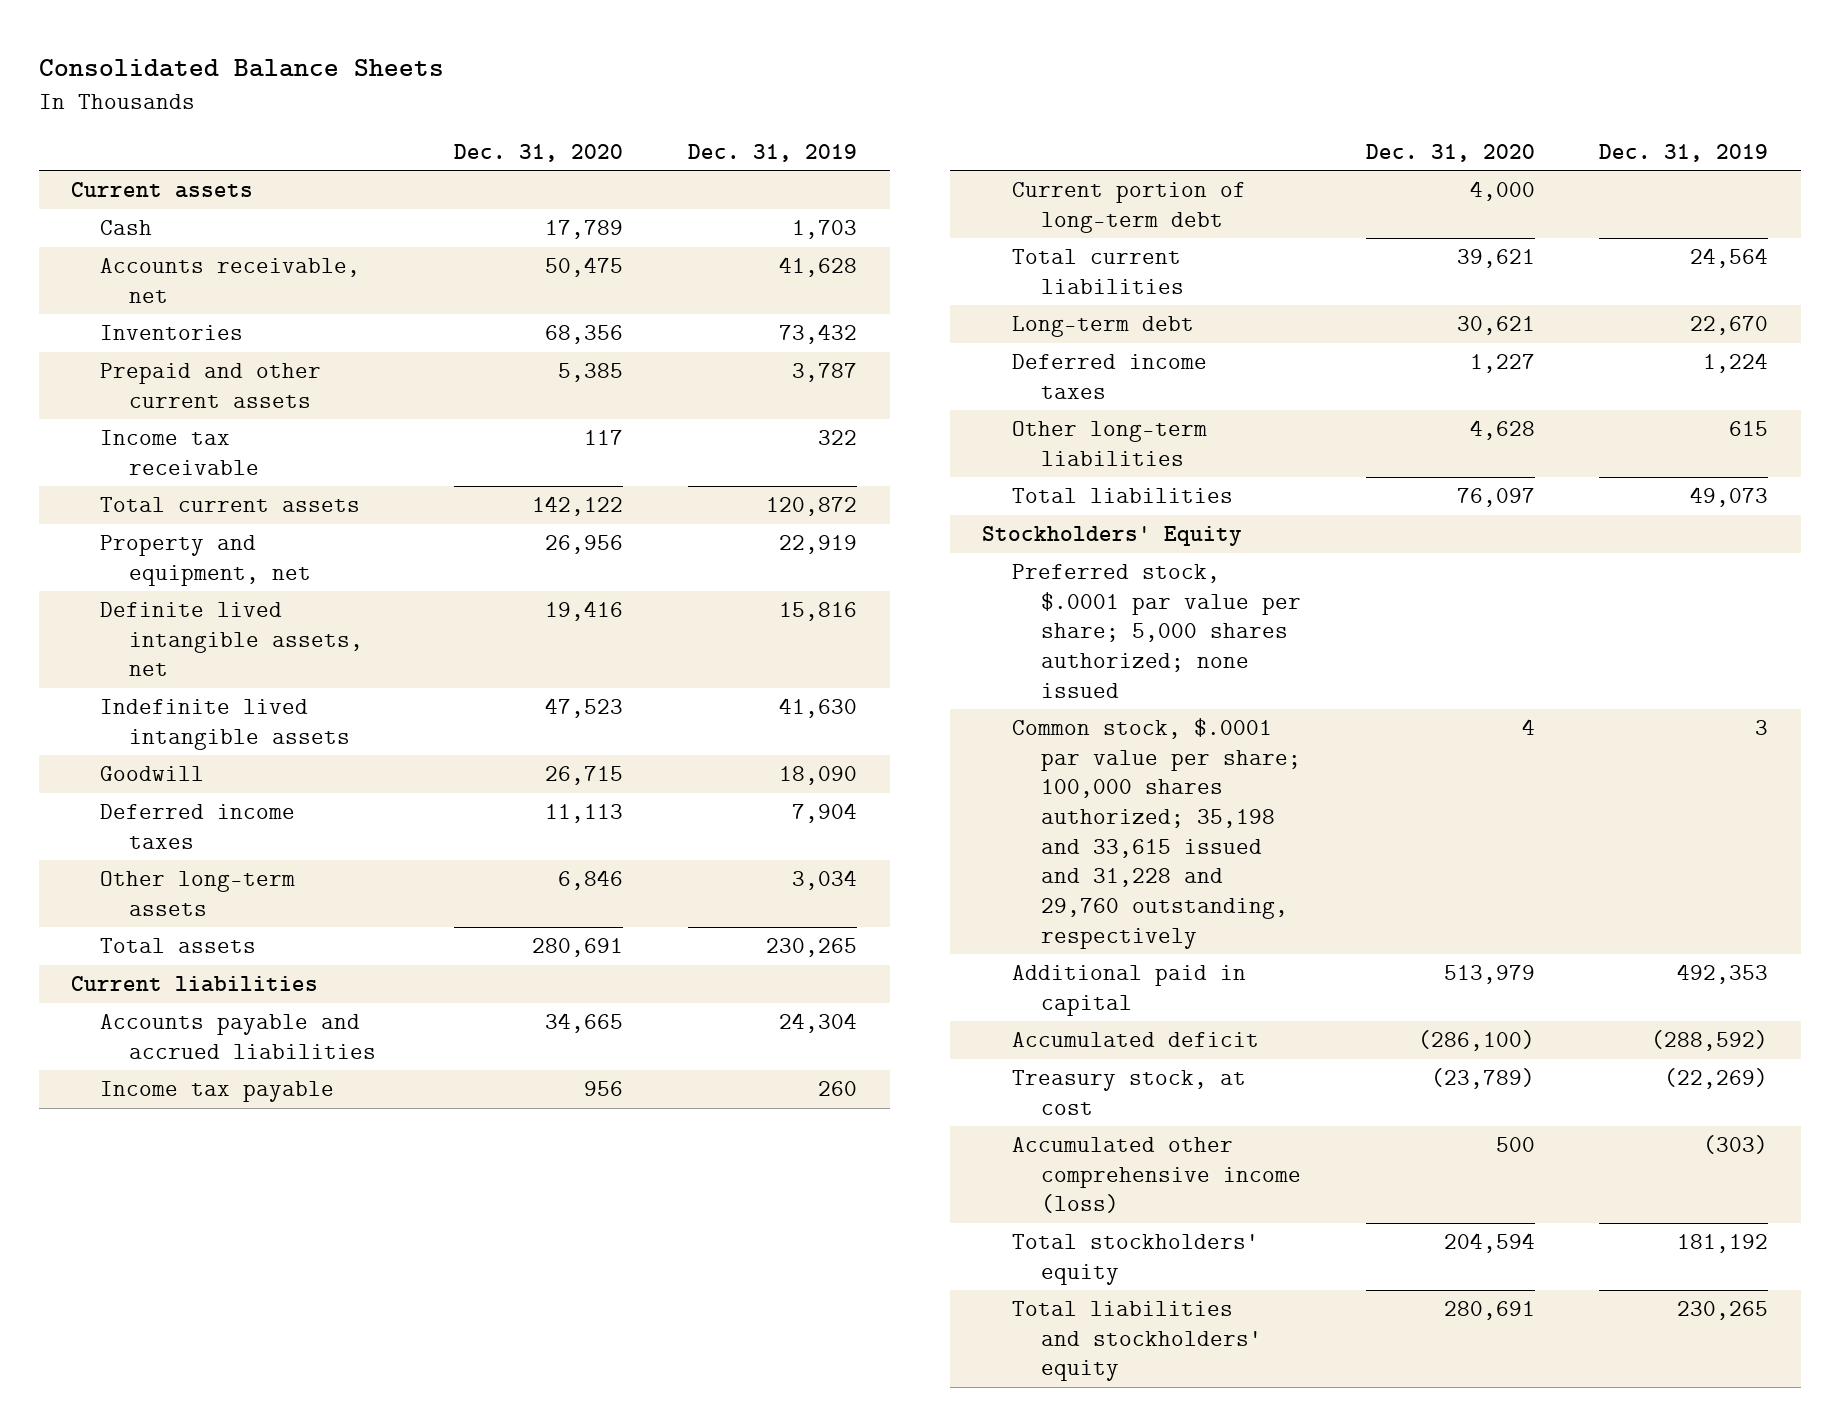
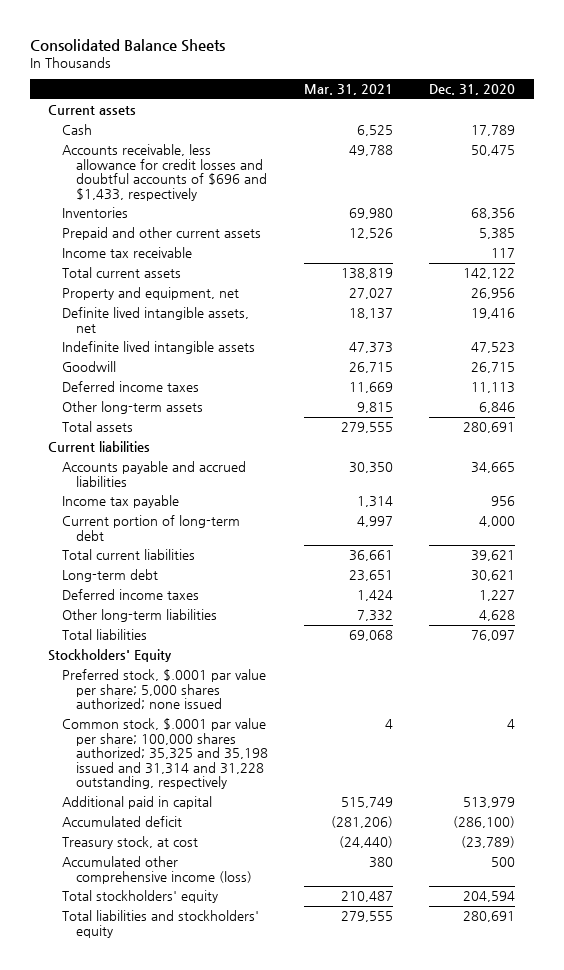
- | Dec. 31, 2020 | Dec. 31, 2019
+ | Mar. 31, 2021 | Dec. 31, 2020
- Accounts receivable, net | 50,475 | 41,628
+ Accounts receivable, less allowance for credit losses and doubtful accounts of $696 and $1,433, respectively | 49,788 | 50,475
- Common stock, $.0001 par value per share; 100,000 shares authorized; 35,198 and 33,615 issued and 31,228 and 29,760 outstanding, respectively | 4 | 3
+ Common stock, $.0001 par value per share; 100,000 shares authorized; 35,325 and 35,198 issued and 31,314 and 31,228 outstanding, respectively | 4 | 4

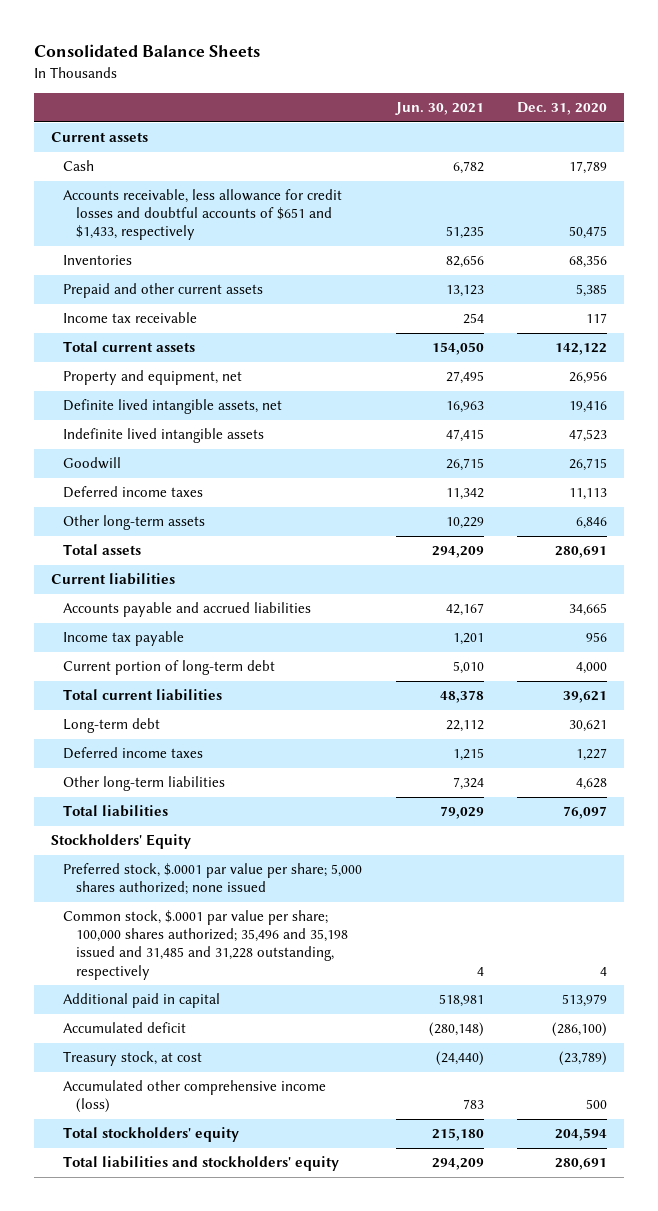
- | Mar. 31, 2021 | Dec. 31, 2020
+ | Jun. 30, 2021 | Dec. 31, 2020
- Accounts receivable, less allowance for credit losses and doubtful accounts of $696 and $1,433, respectively | 49,788 | 50,475
+ Accounts receivable, less allowance for credit losses and doubtful accounts of $651 and $1,433, respectively | 51,235 | 50,475
- Common stock, $.0001 par value per share; 100,000 shares authorized; 35,325 and 35,198 issued and 31,314 and 31,228 outstanding, respectively | 4 | 4
+ Common stock, $.0001 par value per share; 100,000 shares authorized; 35,496 and 35,198 issued and 31,485 and 31,228 outstanding, respectively | 4 | 4

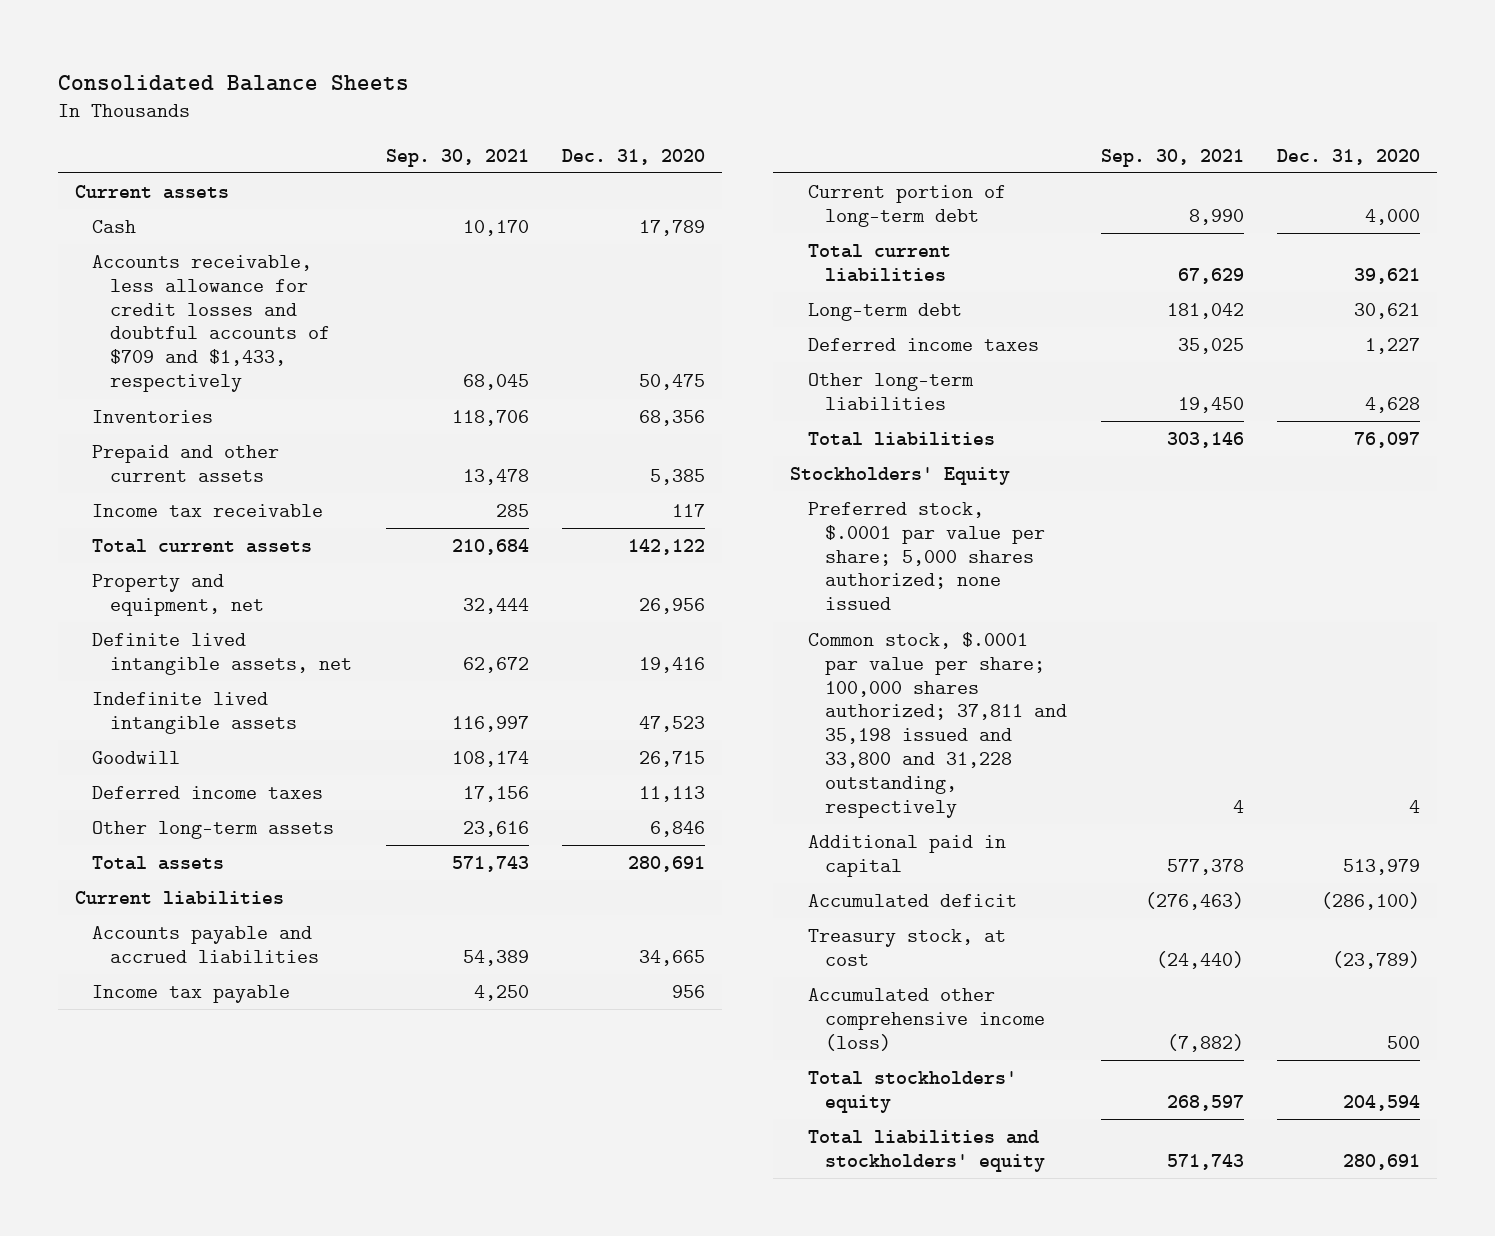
- | Jun. 30, 2021 | Dec. 31, 2020
+ | Sep. 30, 2021 | Dec. 31, 2020
- Accounts receivable, less allowance for credit losses and doubtful accounts of $651 and $1,433, respectively | 51,235 | 50,475
+ Accounts receivable, less allowance for credit losses and doubtful accounts of $709 and $1,433, respectively | 68,045 | 50,475
- Common stock, $.0001 par value per share; 100,000 shares authorized; 35,496 and 35,198 issued and 31,485 and 31,228 outstanding, respectively | 4 | 4
+ Common stock, $.0001 par value per share; 100,000 shares authorized; 37,811 and 35,198 issued and 33,800 and 31,228 outstanding, respectively | 4 | 4

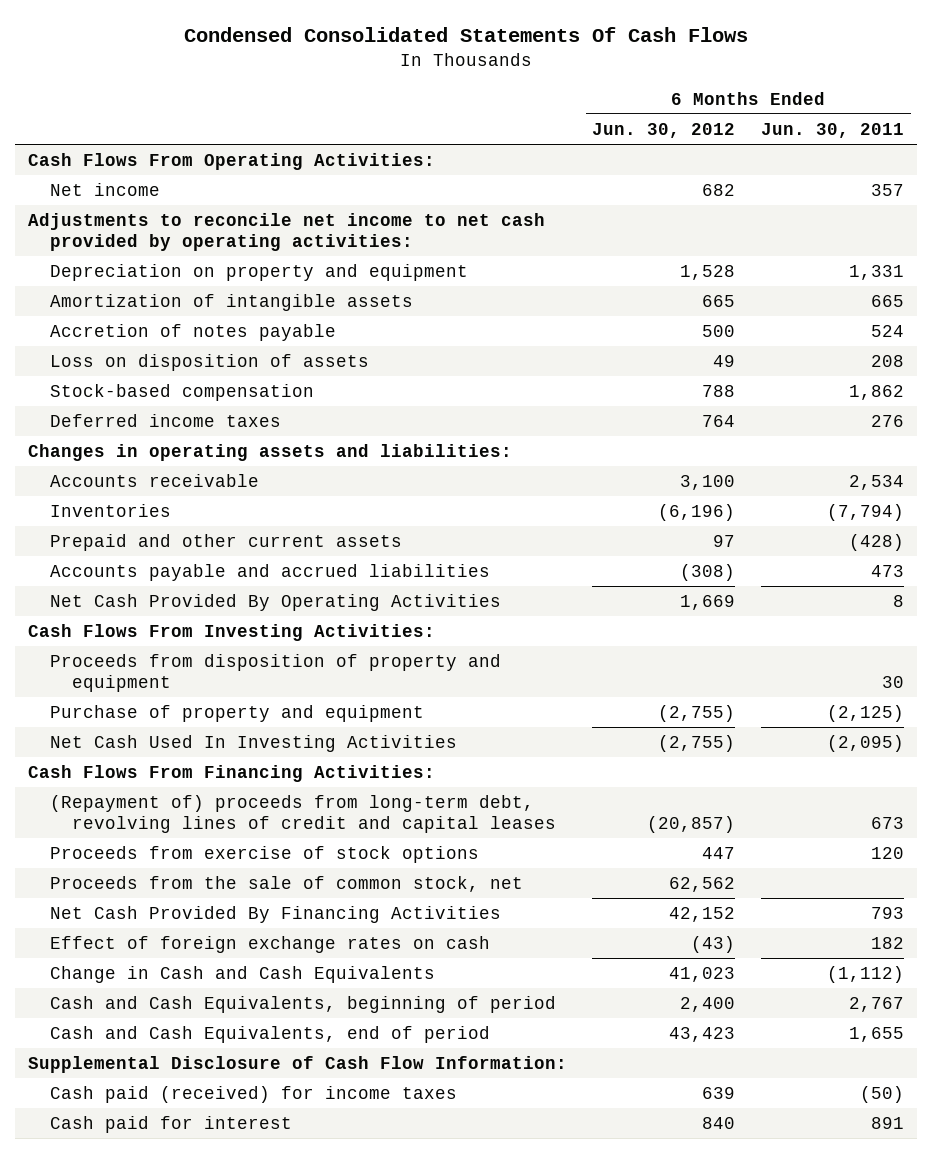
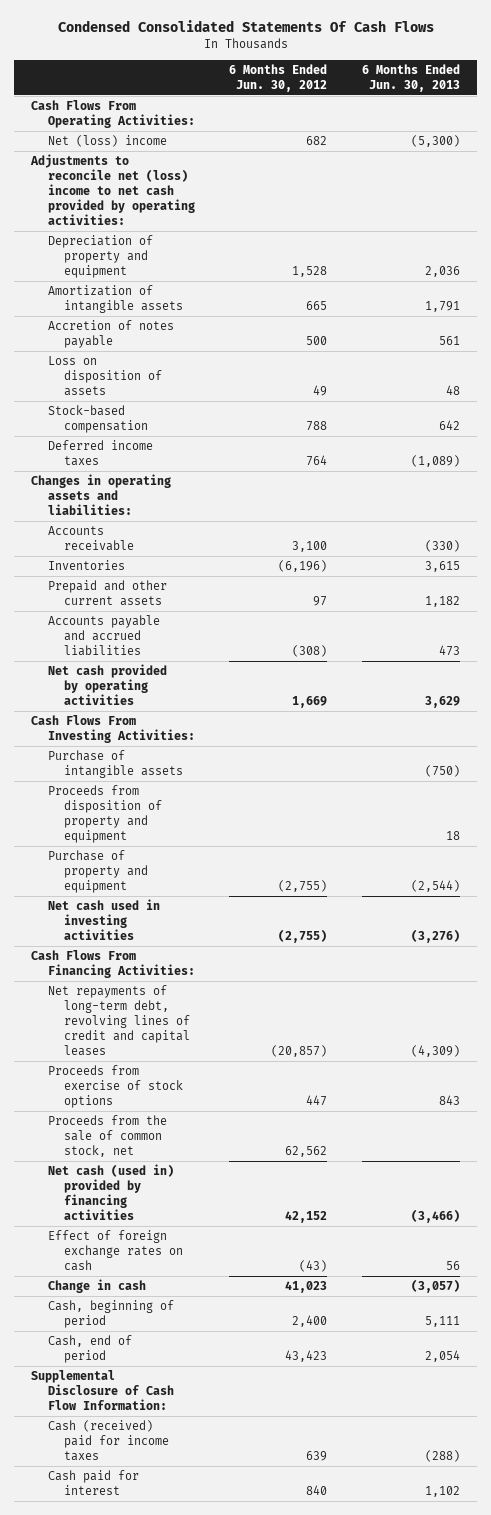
- | 6 Months Ended Jun. 30, 2012 | 6 Months Ended Jun. 30, 2011
+ | 6 Months Ended Jun. 30, 2012 | 6 Months Ended Jun. 30, 2013
- Net income | 682 | 357
- Adjustments to reconcile net income to net cash provided by operating activities:
- Depreciation on property and equipment | 1,528 | 1,331
+ Net (loss) income | 682 | (5,300)
+ Adjustments to reconcile net (loss) income to net cash provided by operating activities:
+ Depreciation of property and equipment | 1,528 | 2,036
- Net Cash Provided By Operating Activities | 1,669 | 8
+ Net cash provided by operating activities | 1,669 | 3,629
+ Purchase of intangible assets | | (750)
- Net Cash Used In Investing Activities | (2,755) | (2,095)
+ Net cash used in investing activities | (2,755) | (3,276)
- (Repayment of) proceeds from long-term debt, revolving lines of credit and capital leases | (20,857) | 673
+ Net repayments of long-term debt, revolving lines of credit and capital leases | (20,857) | (4,309)
- Net Cash Provided By Financing Activities | 42,152 | 793
+ Net cash (used in) provided by financing activities | 42,152 | (3,466)
- Change in Cash and Cash Equivalents | 41,023 | (1,112)
- Cash and Cash Equivalents, beginning of period | 2,400 | 2,767
- Cash and Cash Equivalents, end of period | 43,423 | 1,655
+ Change in cash | 41,023 | (3,057)
+ Cash, beginning of period | 2,400 | 5,111
+ Cash, end of period | 43,423 | 2,054
- Cash paid (received) for income taxes | 639 | (50)
+ Cash (received) paid for income taxes | 639 | (288)

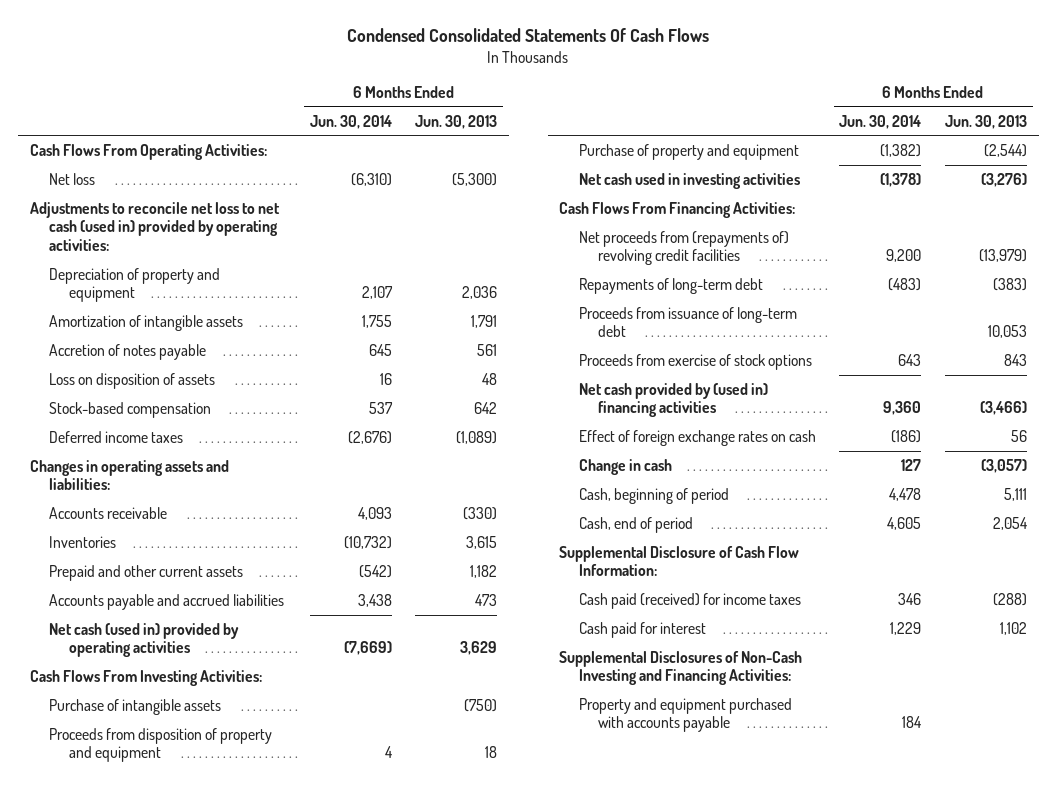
- | 6 Months Ended Jun. 30, 2012 | 6 Months Ended Jun. 30, 2013
+ | 6 Months Ended Jun. 30, 2014 | 6 Months Ended Jun. 30, 2013
- Net (loss) income | 682 | (5,300)
- Adjustments to reconcile net (loss) income to net cash provided by operating activities:
+ Net loss | (6,310) | (5,300)
+ Adjustments to reconcile net loss to net cash (used in) provided by operating activities:
- Net cash provided by operating activities | 1,669 | 3,629
+ Net cash (used in) provided by operating activities | (7,669) | 3,629
- Net repayments of long-term debt, revolving lines of credit and capital leases | (20,857) | (4,309)
+ Net proceeds from (repayments of) revolving credit facilities | 9,200 | (13,979)
+ Repayments of long-term debt | (483) | (383)
+ Proceeds from issuance of long-term debt | | 10,053
- Proceeds from the sale of common stock, net | 62,562 |
- Net cash (used in) provided by financing activities | 42,152 | (3,466)
+ Net cash provided by (used in) financing activities | 9,360 | (3,466)
- Cash (received) paid for income taxes | 639 | (288)
+ Cash paid (received) for income taxes | 346 | (288)
+ Supplemental Disclosures of Non-Cash Investing and Financing Activities:
+ Property and equipment purchased with accounts payable | 184 |

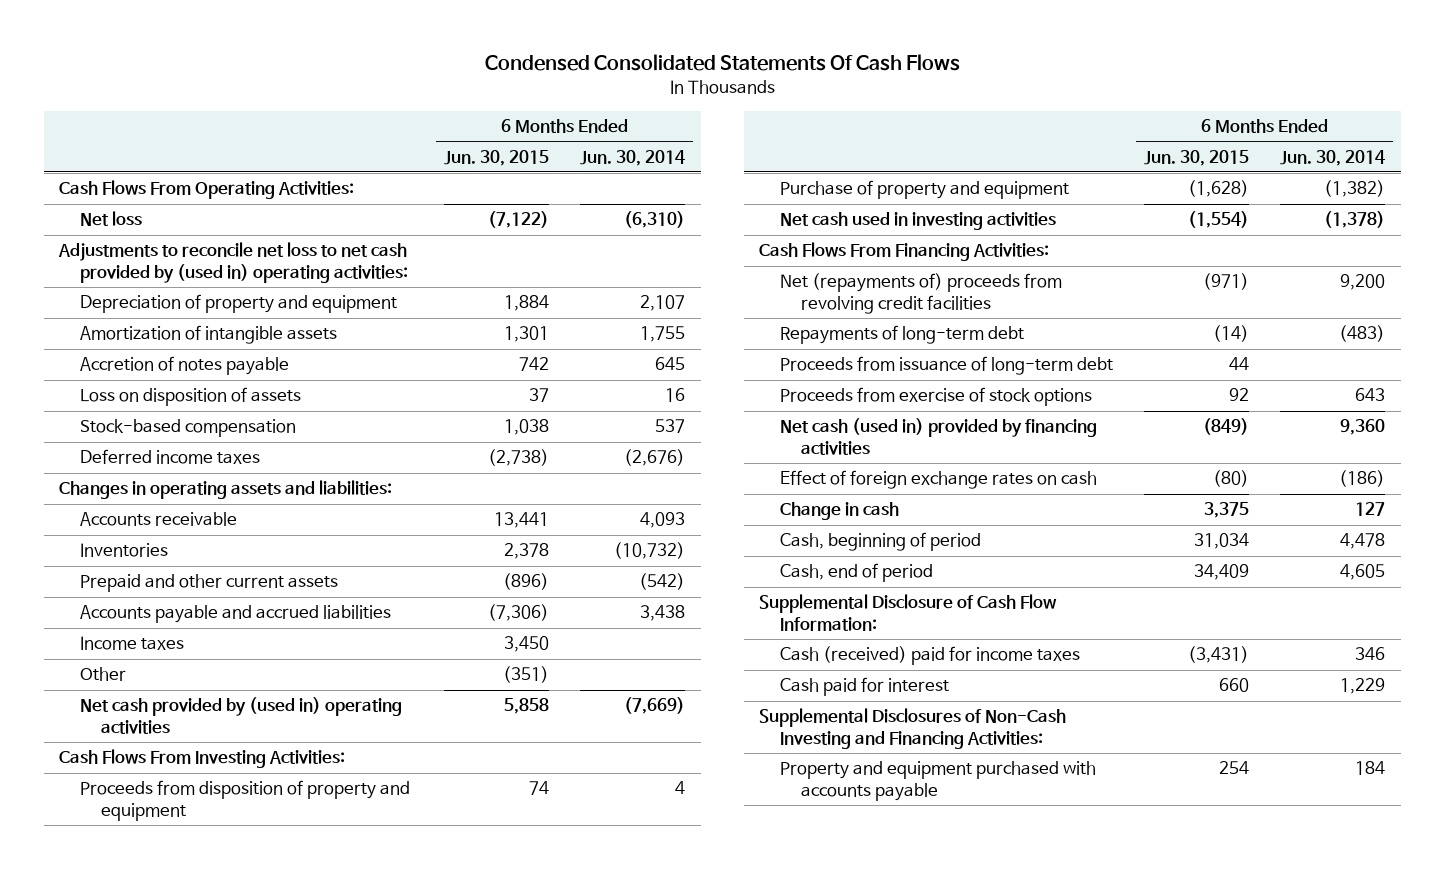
- | 6 Months Ended Jun. 30, 2014 | 6 Months Ended Jun. 30, 2013
+ | 6 Months Ended Jun. 30, 2015 | 6 Months Ended Jun. 30, 2014
- Adjustments to reconcile net loss to net cash (used in) provided by operating activities:
+ Adjustments to reconcile net loss to net cash provided by (used in) operating activities:
- Net cash (used in) provided by operating activities | (7,669) | 3,629
+ Income taxes | 3,450 |
+ Other | (351) |
+ Net cash provided by (used in) operating activities | 5,858 | (7,669)
- Purchase of intangible assets | | (750)
- Net proceeds from (repayments of) revolving credit facilities | 9,200 | (13,979)
+ Net (repayments of) proceeds from revolving credit facilities | (971) | 9,200
- Net cash provided by (used in) financing activities | 9,360 | (3,466)
+ Net cash (used in) provided by financing activities | (849) | 9,360
- Cash paid (received) for income taxes | 346 | (288)
+ Cash (received) paid for income taxes | (3,431) | 346

